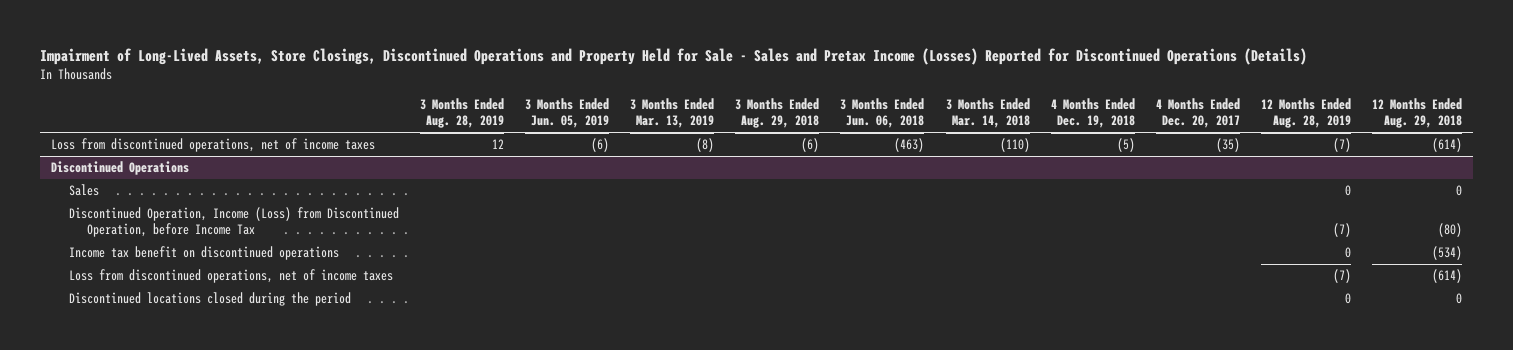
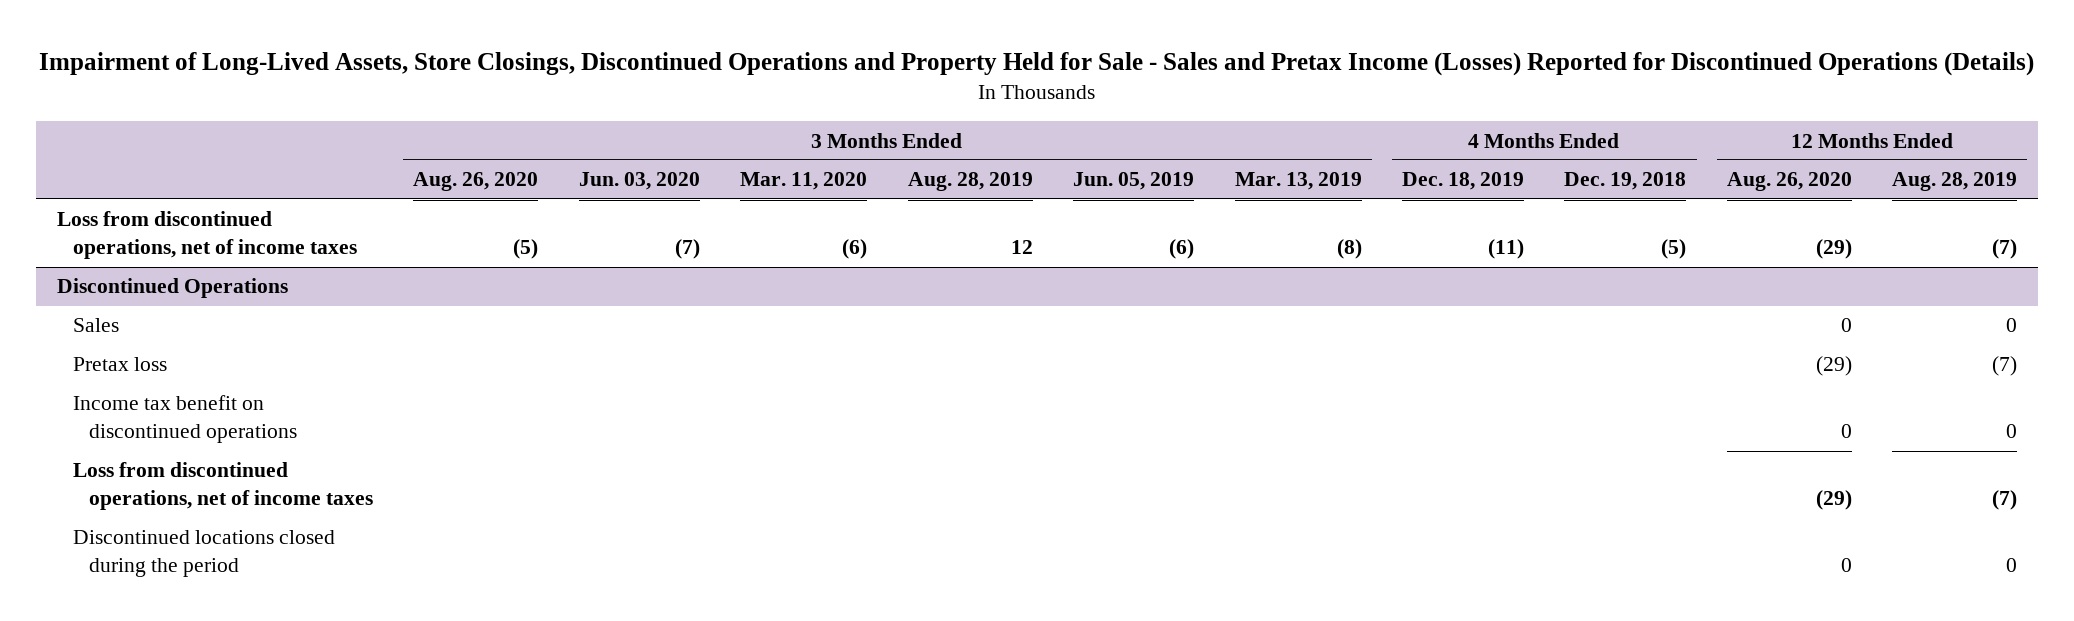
- | 3 Months Ended Aug. 28, 2019 | 3 Months Ended Jun. 05, 2019 | 3 Months Ended Mar. 13, 2019 | 3 Months Ended Aug. 29, 2018 | 3 Months Ended Jun. 06, 2018 | 3 Months Ended Mar. 14, 2018 | 4 Months Ended Dec. 19, 2018 | 4 Months Ended Dec. 20, 2017 | 12 Months Ended Aug. 28, 2019 | 12 Months Ended Aug. 29, 2018
+ | 3 Months Ended Aug. 26, 2020 | 3 Months Ended Jun. 03, 2020 | 3 Months Ended Mar. 11, 2020 | 3 Months Ended Aug. 28, 2019 | 3 Months Ended Jun. 05, 2019 | 3 Months Ended Mar. 13, 2019 | 4 Months Ended Dec. 18, 2019 | 4 Months Ended Dec. 19, 2018 | 12 Months Ended Aug. 26, 2020 | 12 Months Ended Aug. 28, 2019
@ Discontinued Operations
- Discontinued Operation, Income (Loss) from Discontinued Operation, before Income Tax | | | | | | | | | (7) | (80)
+ Pretax loss | | | | | | | | | (29) | (7)

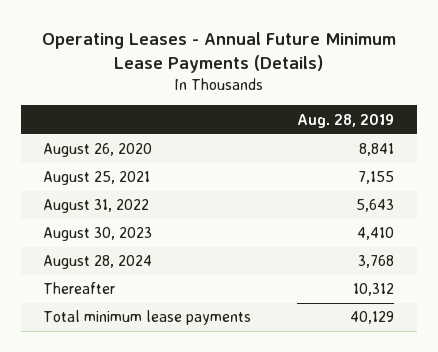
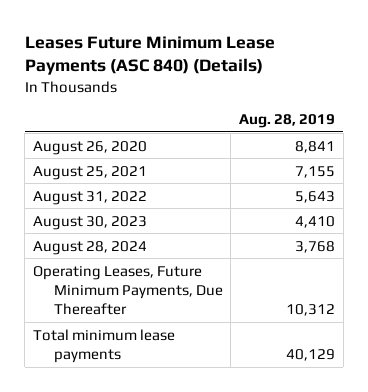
- Operating Leases - Annual Future Minimum Lease Payments (Details)
+ Leases Future Minimum Lease Payments (ASC 840) (Details)
- Thereafter | 10,312
+ Operating Leases, Future Minimum Payments, Due Thereafter | 10,312

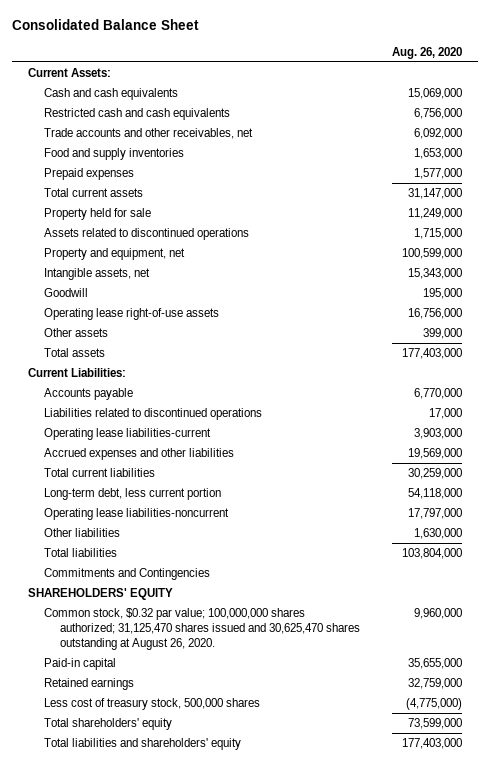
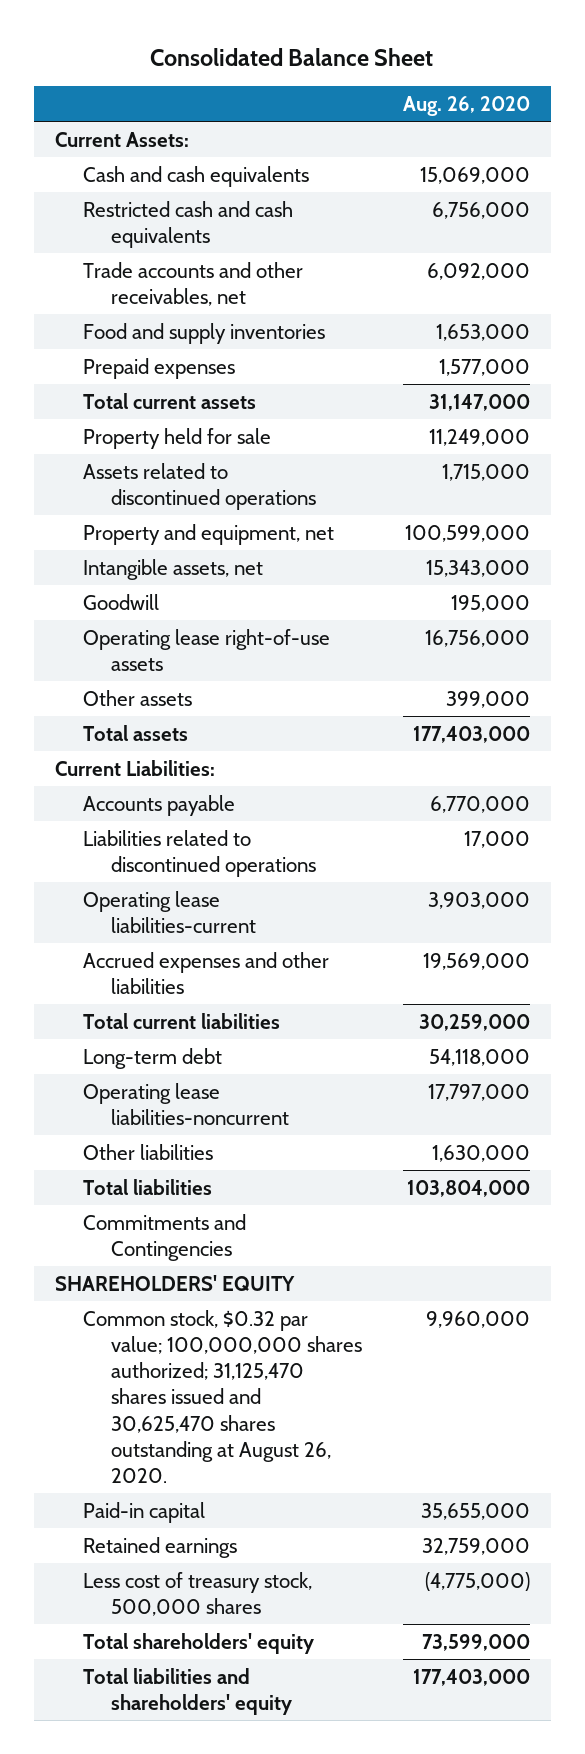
- Long-term debt, less current portion | 54,118,000
+ Long-term debt | 54,118,000

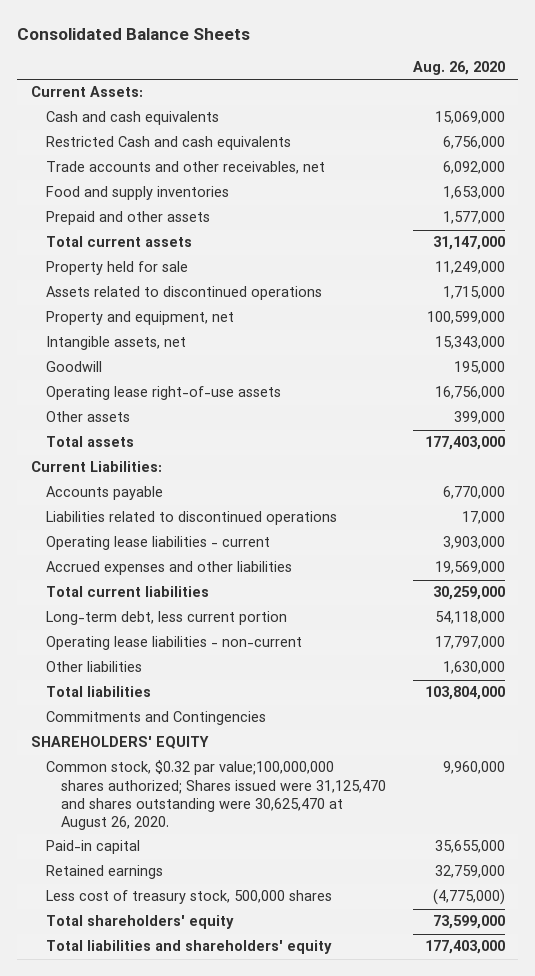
- Consolidated Balance Sheet
+ Consolidated Balance Sheets
- Restricted cash and cash equivalents | 6,756,000
+ Restricted Cash and cash equivalents | 6,756,000
- Prepaid expenses | 1,577,000
+ Prepaid and other assets | 1,577,000
- Operating lease liabilities-current | 3,903,000
+ Operating lease liabilities - current | 3,903,000
- Long-term debt | 54,118,000
- Operating lease liabilities-noncurrent | 17,797,000
+ Long-term debt, less current portion | 54,118,000
+ Operating lease liabilities - non-current | 17,797,000
- Common stock, $0.32 par value; 100,000,000 shares authorized; 31,125,470 shares issued and 30,625,470 shares outstanding at August 26, 2020. | 9,960,000
+ Common stock, $0.32 par value;100,000,000 shares authorized; Shares issued were 31,125,470 and shares outstanding were 30,625,470 at August 26, 2020. | 9,960,000

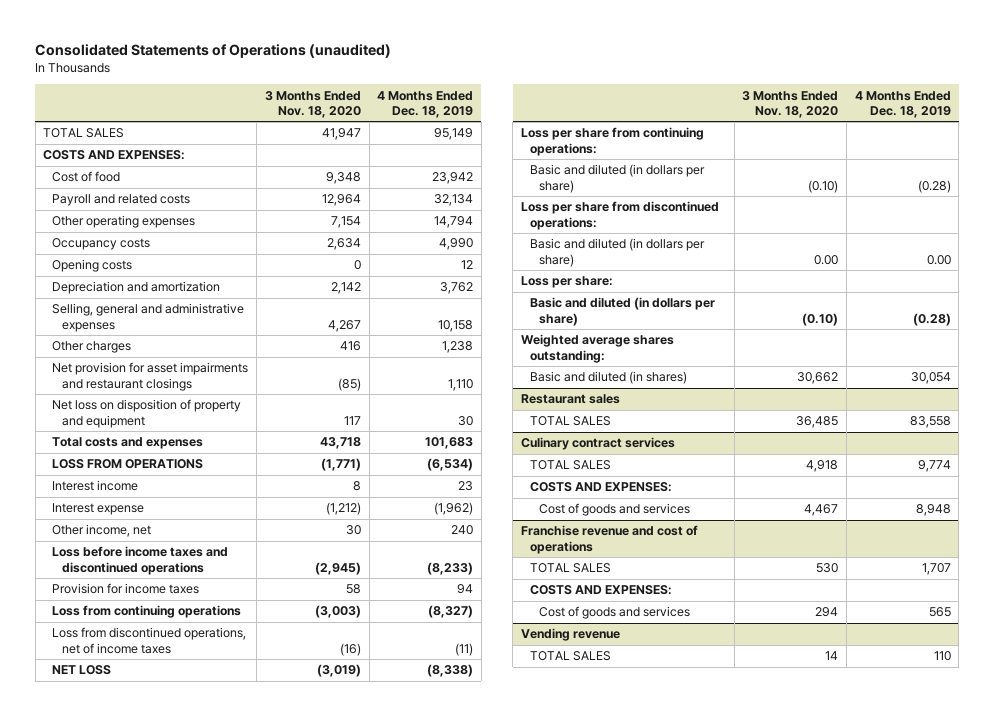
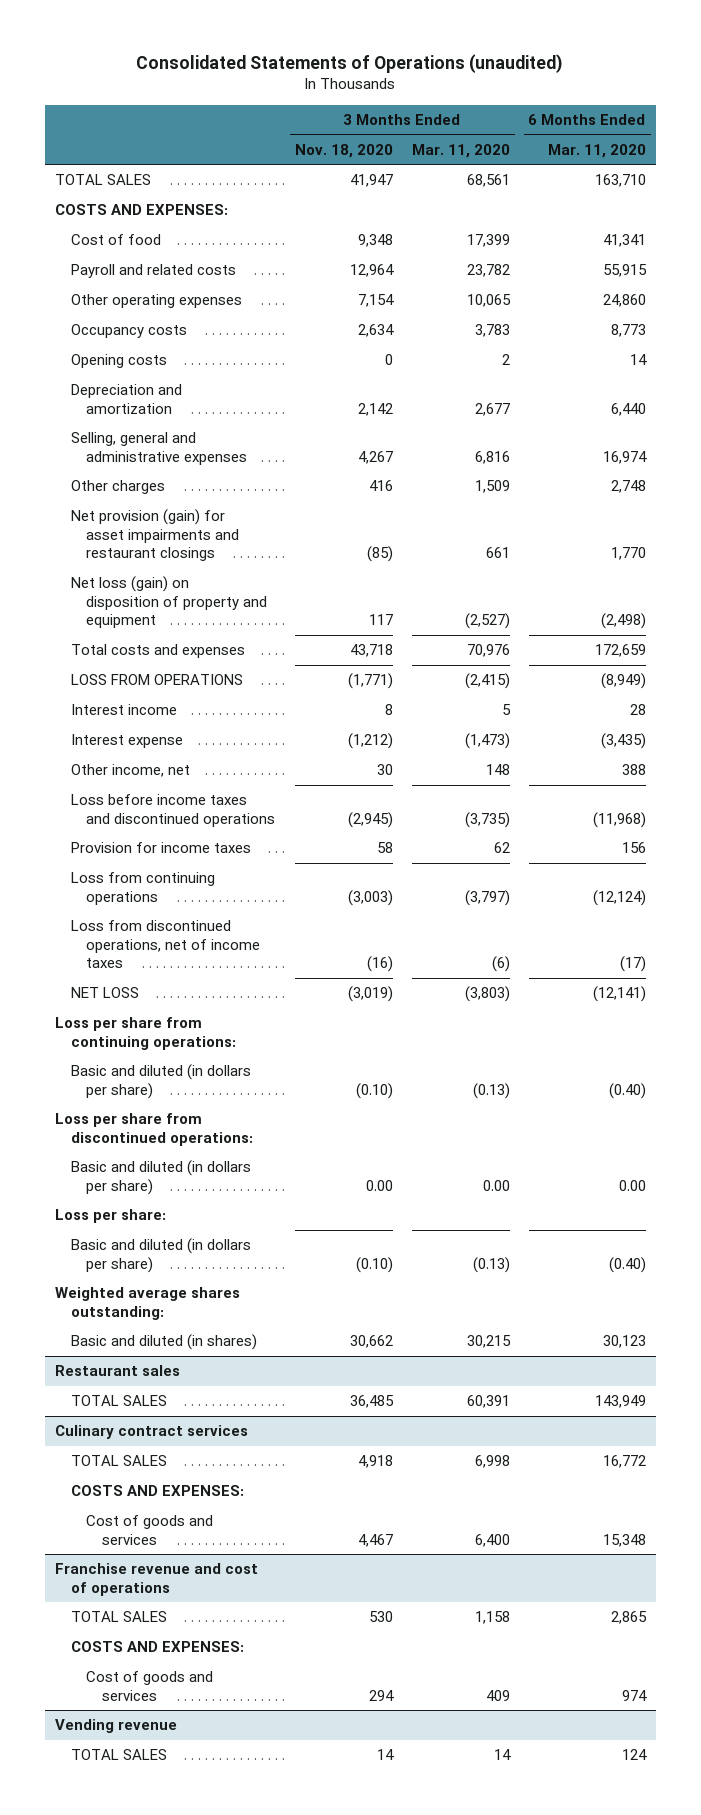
- | 3 Months Ended Nov. 18, 2020 | 4 Months Ended Dec. 18, 2019
+ | 3 Months Ended Nov. 18, 2020 | 3 Months Ended Mar. 11, 2020 | 6 Months Ended Mar. 11, 2020
- Net provision for asset impairments and restaurant closings | (85) | 1,110
- Net loss on disposition of property and equipment | 117 | 30
+ Net provision (gain) for asset impairments and restaurant closings | (85) | 661 | 1,770
+ Net loss (gain) on disposition of property and equipment | 117 | (2,527) | (2,498)

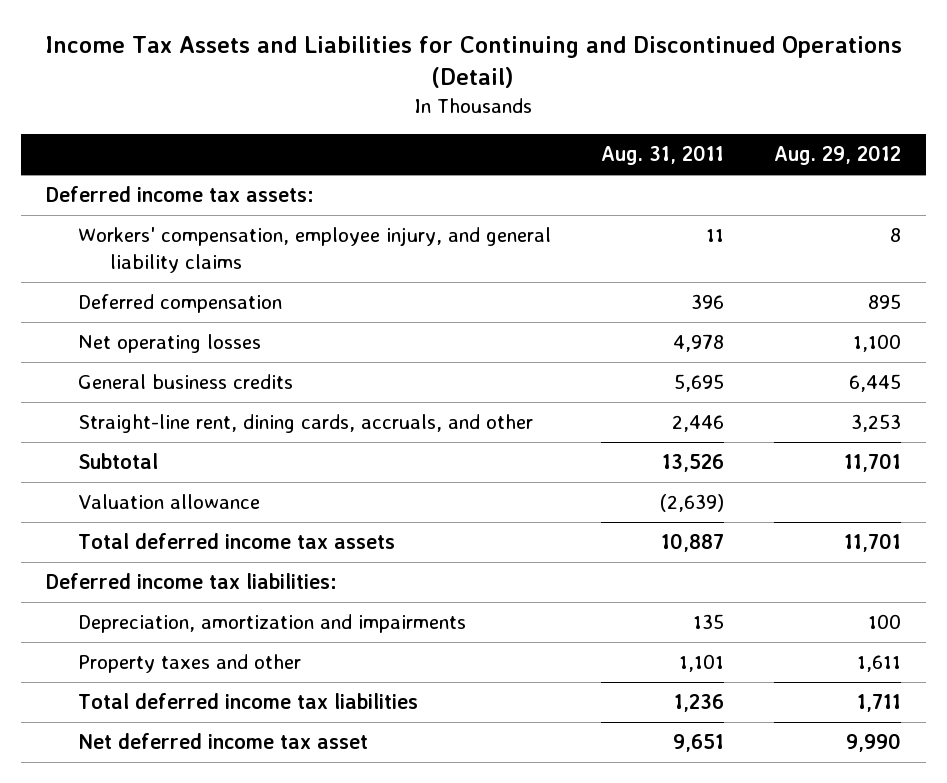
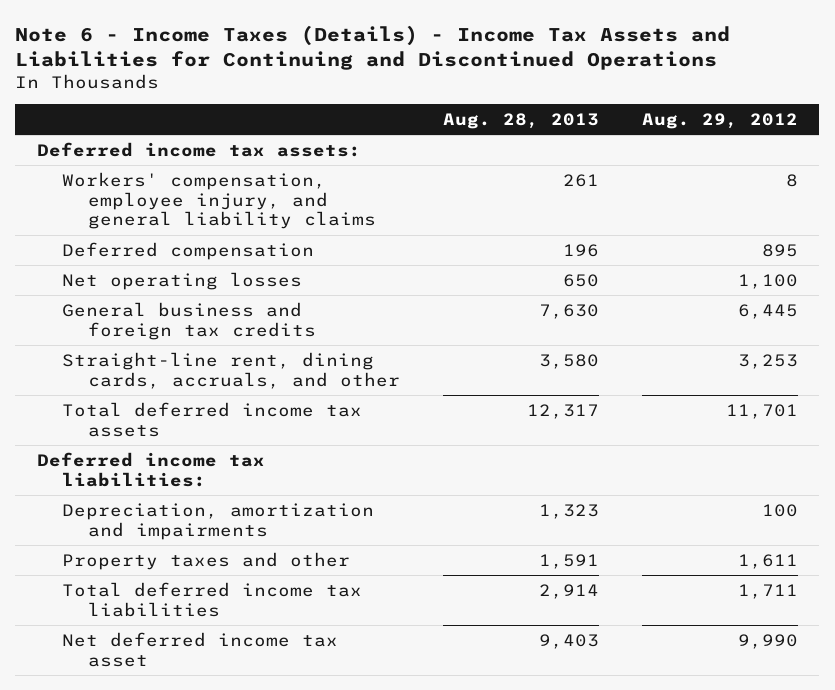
- Income Tax Assets and Liabilities for Continuing and Discontinued Operations (Detail)
+ Note 6 - Income Taxes (Details) - Income Tax Assets and Liabilities for Continuing and Discontinued Operations
- | Aug. 31, 2011 | Aug. 29, 2012
+ | Aug. 28, 2013 | Aug. 29, 2012
- General business credits | 5,695 | 6,445
+ General business and foreign tax credits | 7,630 | 6,445
- Subtotal | 13,526 | 11,701
- Valuation allowance | (2,639) |

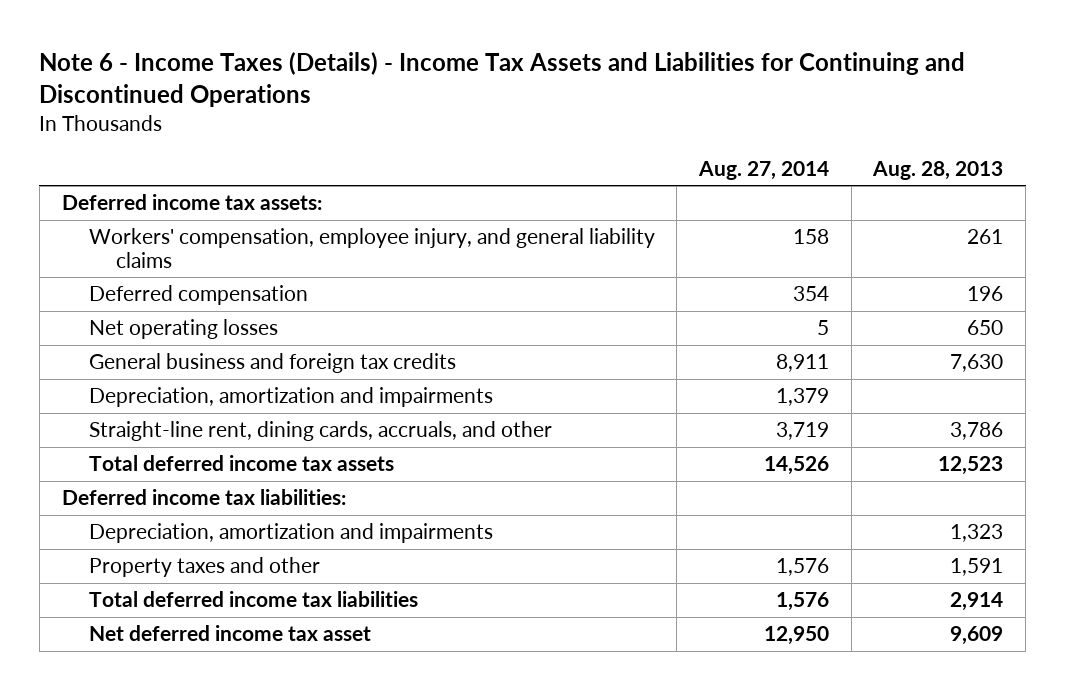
- | Aug. 28, 2013 | Aug. 29, 2012
+ | Aug. 27, 2014 | Aug. 28, 2013
- Straight-line rent, dining cards, accruals, and other | 3,580 | 3,253
- Total deferred income tax assets | 12,317 | 11,701
+ Depreciation, amortization and impairments | 1,379 |
+ Straight-line rent, dining cards, accruals, and other | 3,719 | 3,786
+ Total deferred income tax assets | 14,526 | 12,523
- Net deferred income tax asset | 9,403 | 9,990
+ Net deferred income tax asset | 12,950 | 9,609

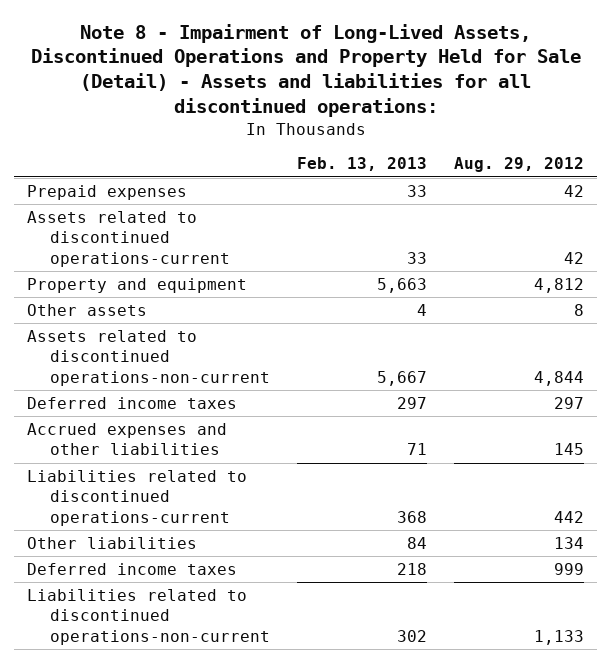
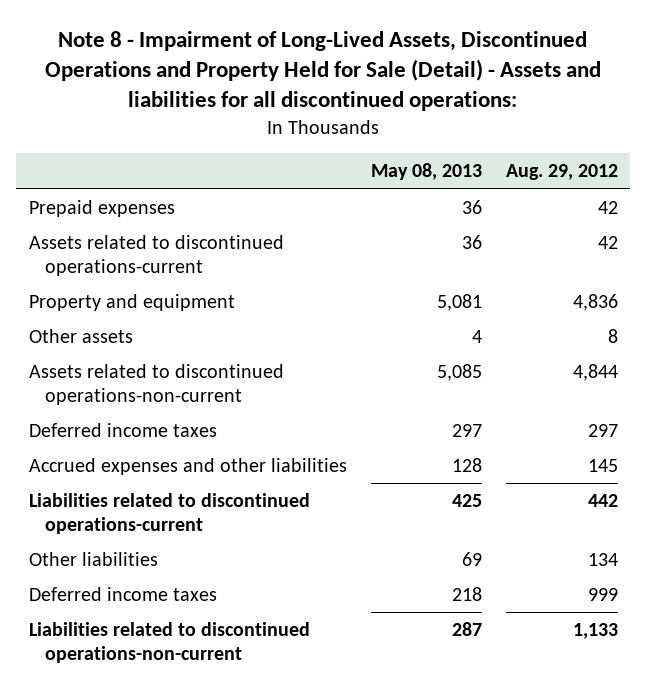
- | Feb. 13, 2013 | Aug. 29, 2012
+ | May 08, 2013 | Aug. 29, 2012
- Property and equipment | 5,663 | 4,812
+ Property and equipment | 5,081 | 4,836

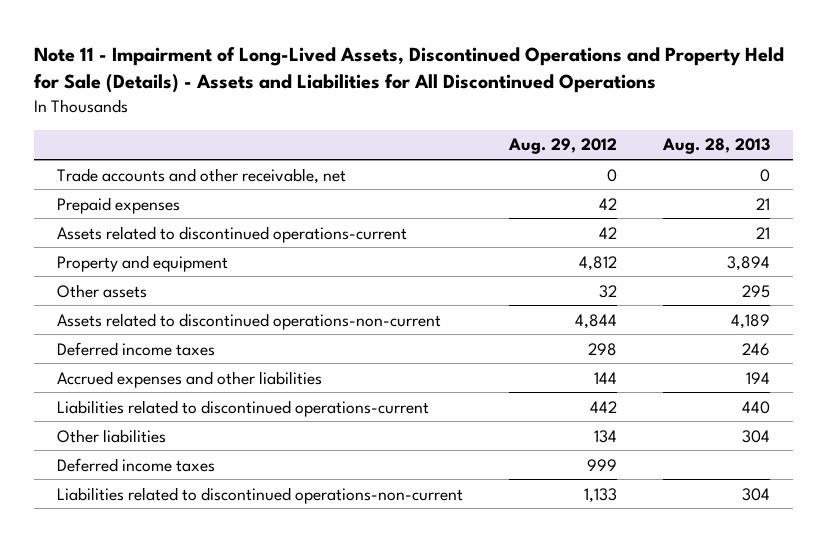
- Note 8 - Impairment of Long-Lived Assets, Discontinued Operations and Property Held for Sale (Detail) - Assets and liabilities for all discontinued operations:
+ Note 11 - Impairment of Long-Lived Assets, Discontinued Operations and Property Held for Sale (Details) - Assets and Liabilities for All Discontinued Operations
- | May 08, 2013 | Aug. 29, 2012
+ | Aug. 29, 2012 | Aug. 28, 2013
+ Trade accounts and other receivable, net | 0 | 0
- Property and equipment | 5,081 | 4,836
- Other assets | 4 | 8
+ Property and equipment | 4,812 | 3,894
+ Other assets | 32 | 295
- Deferred income taxes | 297 | 297
- Accrued expenses and other liabilities | 128 | 145
+ Deferred income taxes | 298 | 246
+ Accrued expenses and other liabilities | 144 | 194

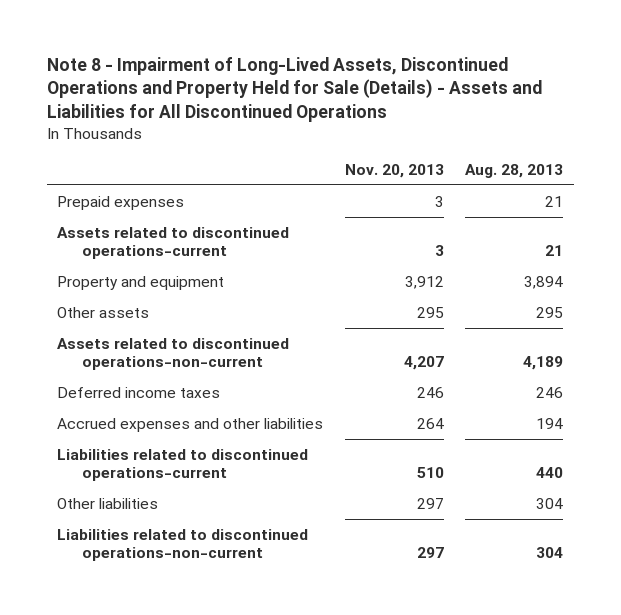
- Note 11 - Impairment of Long-Lived Assets, Discontinued Operations and Property Held for Sale (Details) - Assets and Liabilities for All Discontinued Operations
+ Note 8 - Impairment of Long-Lived Assets, Discontinued Operations and Property Held for Sale (Details) - Assets and Liabilities for All Discontinued Operations
- | Aug. 29, 2012 | Aug. 28, 2013
+ | Nov. 20, 2013 | Aug. 28, 2013
- Trade accounts and other receivable, net | 0 | 0
- Deferred income taxes | 999 |

